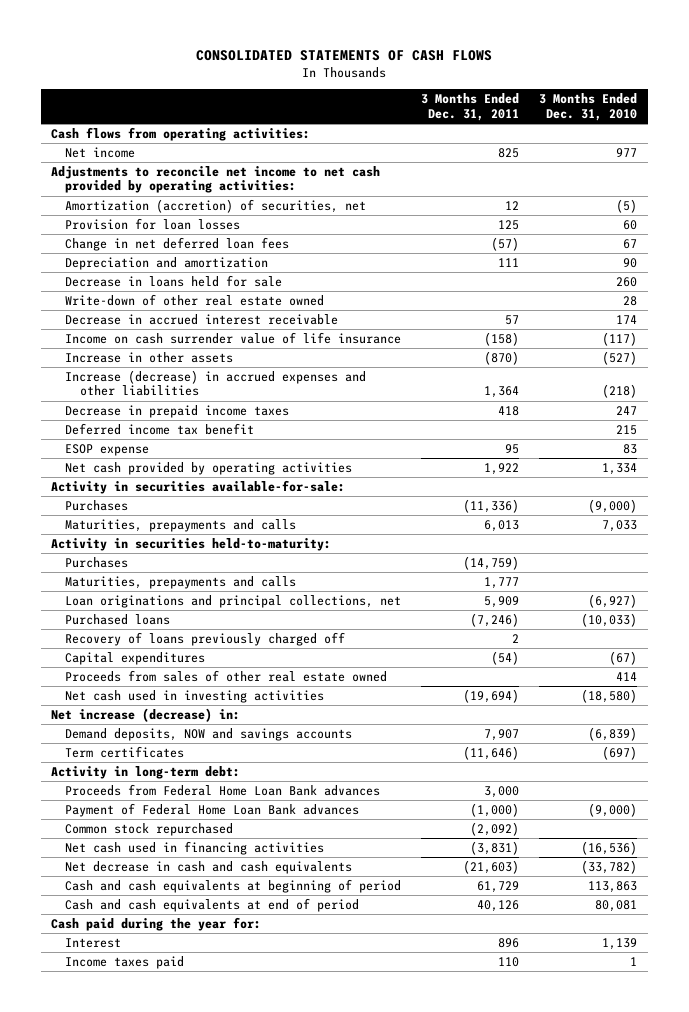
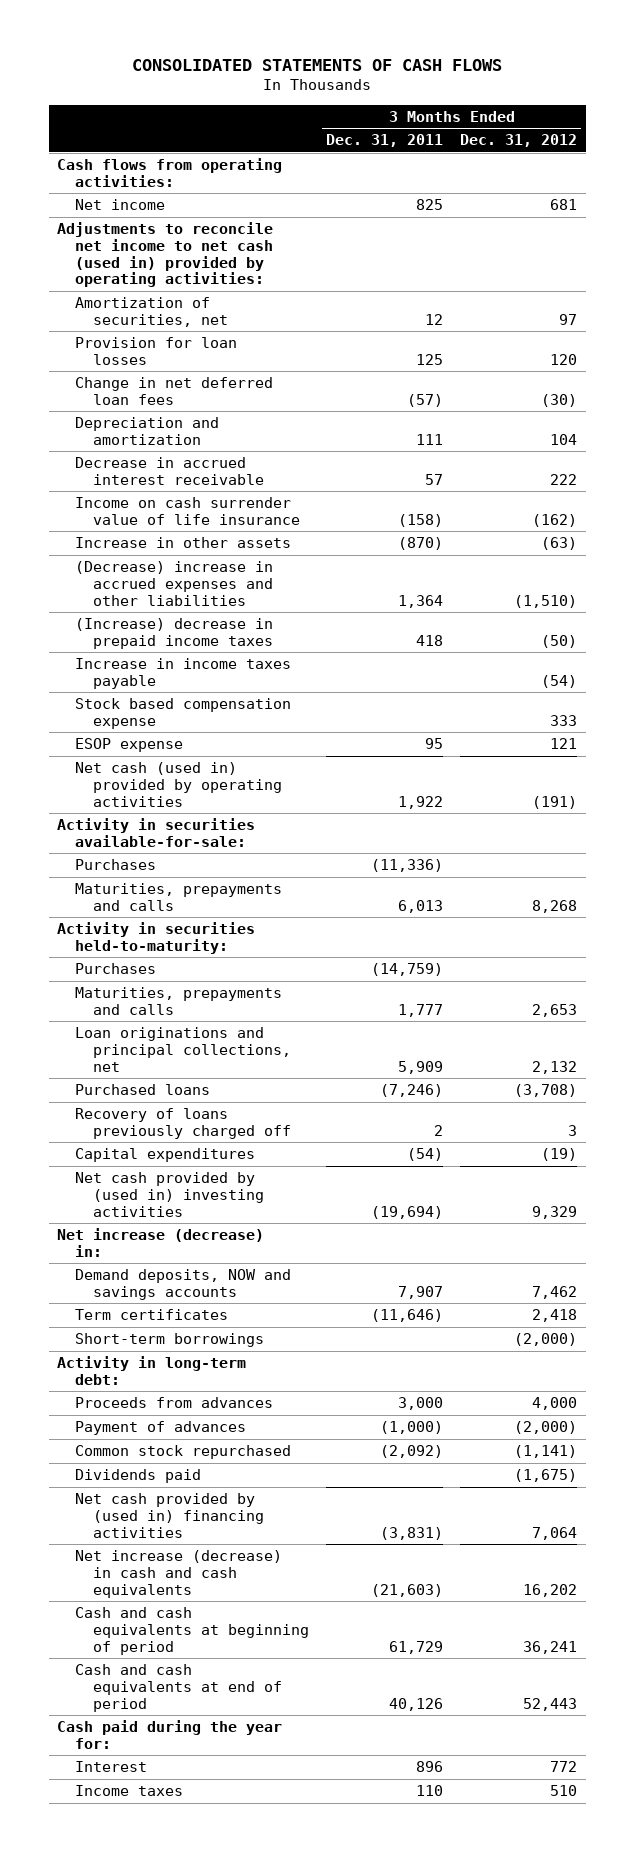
- | 3 Months Ended Dec. 31, 2011 | 3 Months Ended Dec. 31, 2010
+ | 3 Months Ended Dec. 31, 2011 | 3 Months Ended Dec. 31, 2012
- Adjustments to reconcile net income to net cash provided by operating activities:
- Amortization (accretion) of securities, net | 12 | (5)
+ Adjustments to reconcile net income to net cash (used in) provided by operating activities:
+ Amortization of securities, net | 12 | 97
- Decrease in loans held for sale | | 260
- Write-down of other real estate owned | | 28
- Increase (decrease) in accrued expenses and other liabilities | 1,364 | (218)
- Decrease in prepaid income taxes | 418 | 247
- Deferred income tax benefit | | 215
+ (Decrease) increase in accrued expenses and other liabilities | 1,364 | (1,510)
+ (Increase) decrease in prepaid income taxes | 418 | (50)
+ Increase in income taxes payable | | (54)
+ Stock based compensation expense | | 333
- Net cash provided by operating activities | 1,922 | 1,334
+ Net cash (used in) provided by operating activities | 1,922 | (191)
- Proceeds from sales of other real estate owned | | 414
- Net cash used in investing activities | (19,694) | (18,580)
+ Net cash provided by (used in) investing activities | (19,694) | 9,329
+ Short-term borrowings | | (2,000)
- Proceeds from Federal Home Loan Bank advances | 3,000 |
- Payment of Federal Home Loan Bank advances | (1,000) | (9,000)
+ Proceeds from advances | 3,000 | 4,000
+ Payment of advances | (1,000) | (2,000)
- Net cash used in financing activities | (3,831) | (16,536)
- Net decrease in cash and cash equivalents | (21,603) | (33,782)
+ Dividends paid | | (1,675)
+ Net cash provided by (used in) financing activities | (3,831) | 7,064
+ Net increase (decrease) in cash and cash equivalents | (21,603) | 16,202
- Income taxes paid | 110 | 1
+ Income taxes | 110 | 510

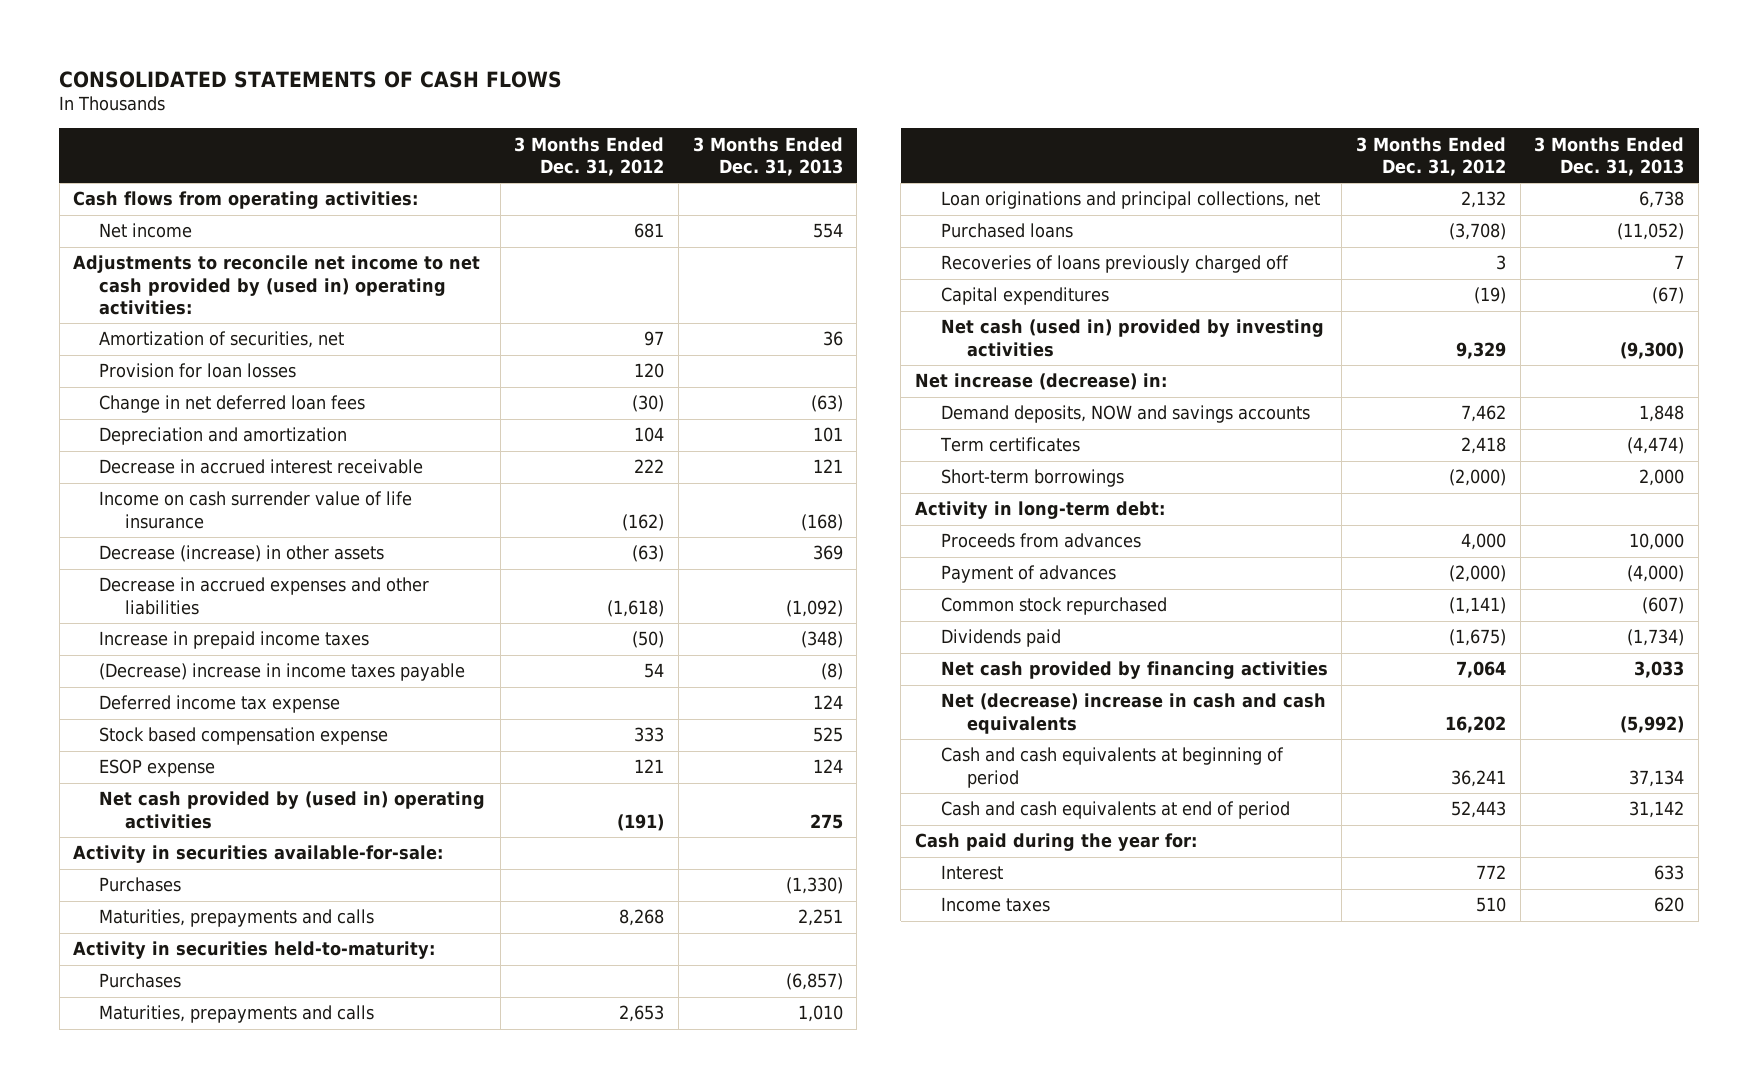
- | 3 Months Ended Dec. 31, 2011 | 3 Months Ended Dec. 31, 2012
+ | 3 Months Ended Dec. 31, 2012 | 3 Months Ended Dec. 31, 2013
- Adjustments to reconcile net income to net cash (used in) provided by operating activities:
+ Adjustments to reconcile net income to net cash provided by (used in) operating activities:
- Increase in other assets | (870) | (63)
- (Decrease) increase in accrued expenses and other liabilities | 1,364 | (1,510)
- (Increase) decrease in prepaid income taxes | 418 | (50)
- Increase in income taxes payable | | (54)
+ Decrease (increase) in other assets | (63) | 369
+ Decrease in accrued expenses and other liabilities | (1,618) | (1,092)
+ Increase in prepaid income taxes | (50) | (348)
+ (Decrease) increase in income taxes payable | 54 | (8)
+ Deferred income tax expense | | 124
- Net cash (used in) provided by operating activities | 1,922 | (191)
+ Net cash provided by (used in) operating activities | (191) | 275
- Recovery of loans previously charged off | 2 | 3
+ Recoveries of loans previously charged off | 3 | 7
- Net cash provided by (used in) investing activities | (19,694) | 9,329
+ Net cash (used in) provided by investing activities | 9,329 | (9,300)
- Net cash provided by (used in) financing activities | (3,831) | 7,064
- Net increase (decrease) in cash and cash equivalents | (21,603) | 16,202
+ Net cash provided by financing activities | 7,064 | 3,033
+ Net (decrease) increase in cash and cash equivalents | 16,202 | (5,992)

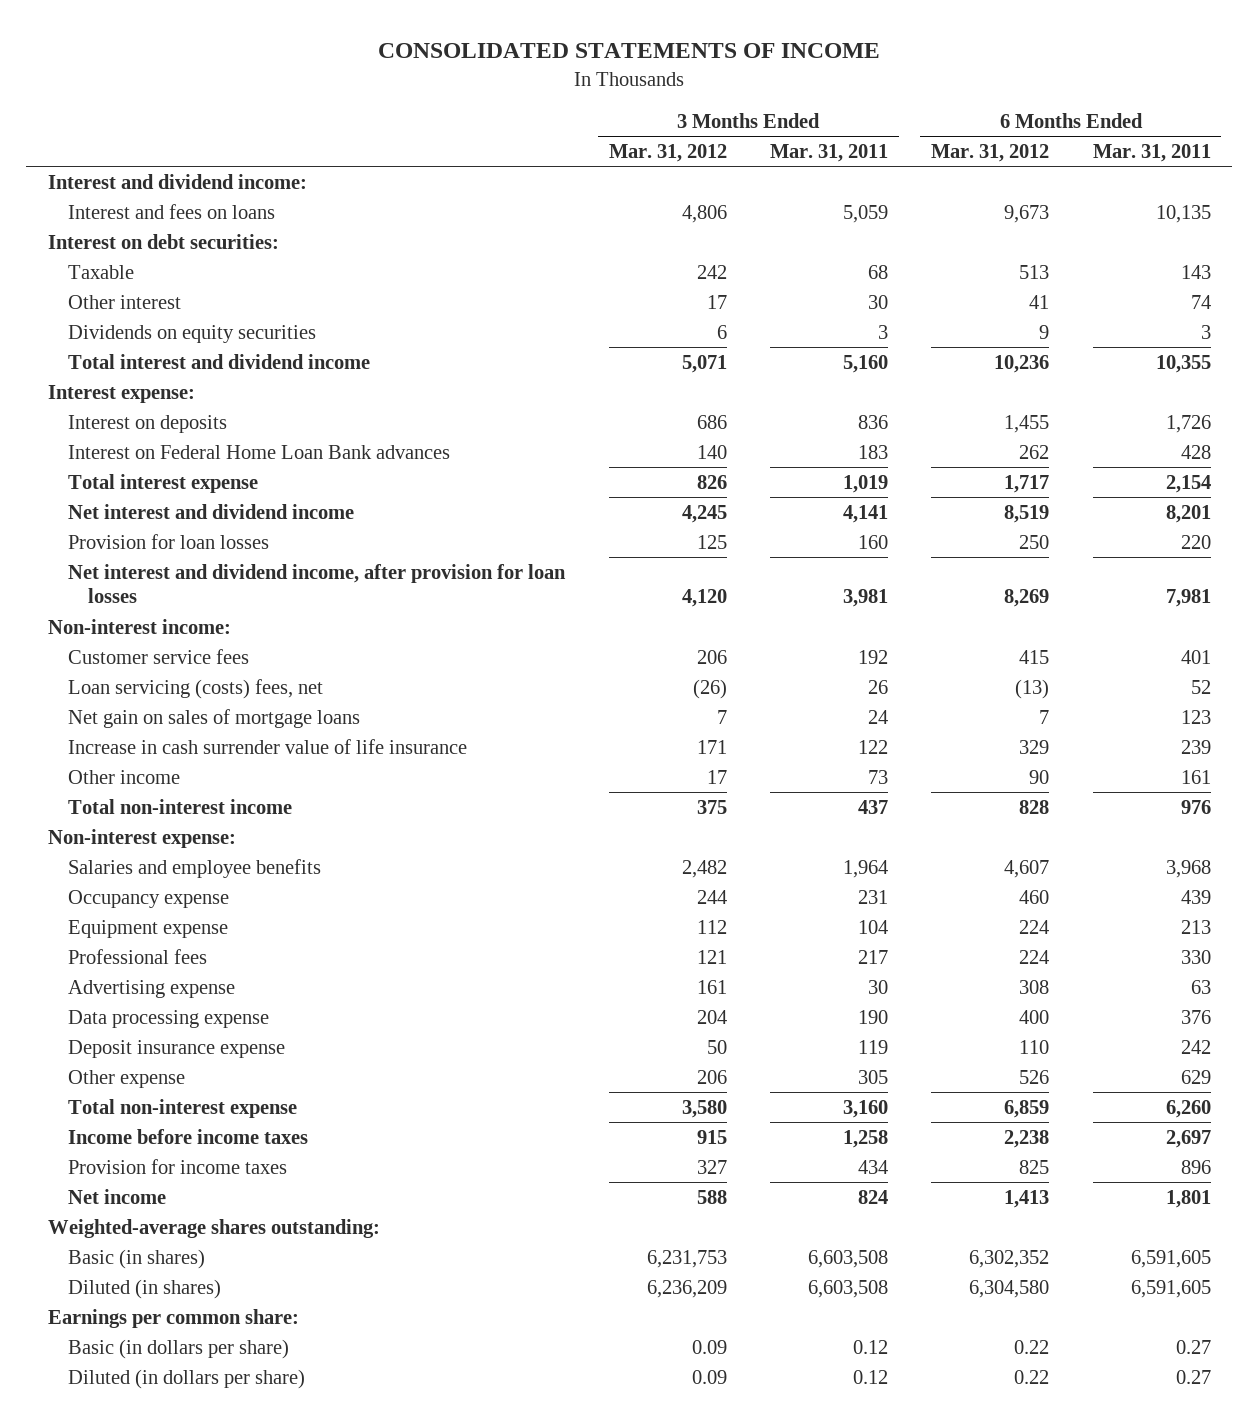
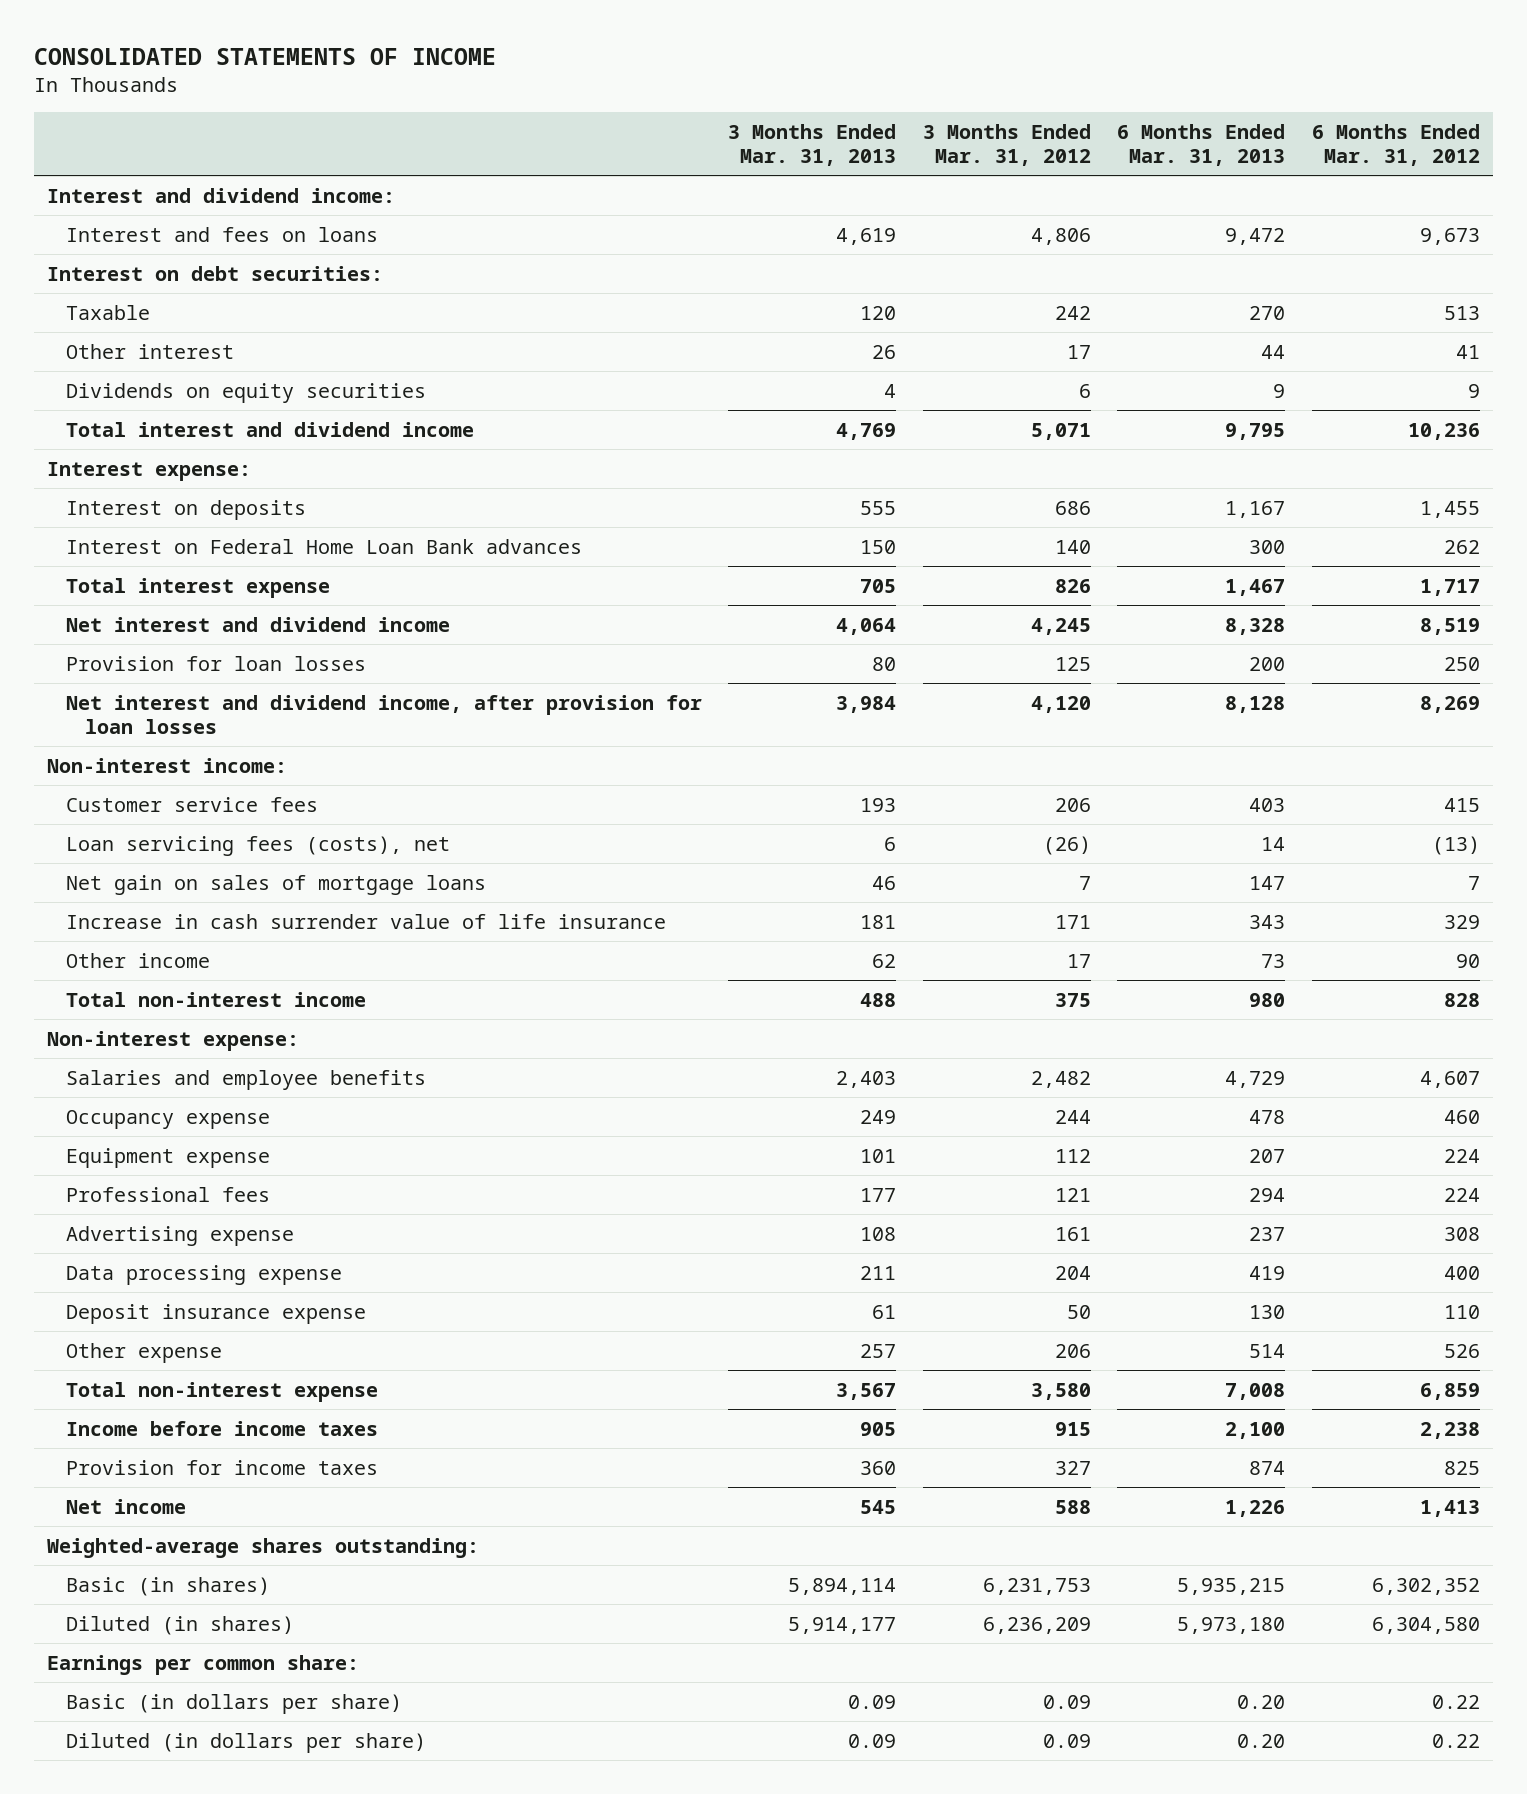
- | 3 Months Ended Mar. 31, 2012 | 3 Months Ended Mar. 31, 2011 | 6 Months Ended Mar. 31, 2012 | 6 Months Ended Mar. 31, 2011
+ | 3 Months Ended Mar. 31, 2013 | 3 Months Ended Mar. 31, 2012 | 6 Months Ended Mar. 31, 2013 | 6 Months Ended Mar. 31, 2012
- Loan servicing (costs) fees, net | (26) | 26 | (13) | 52
+ Loan servicing fees (costs), net | 6 | (26) | 14 | (13)

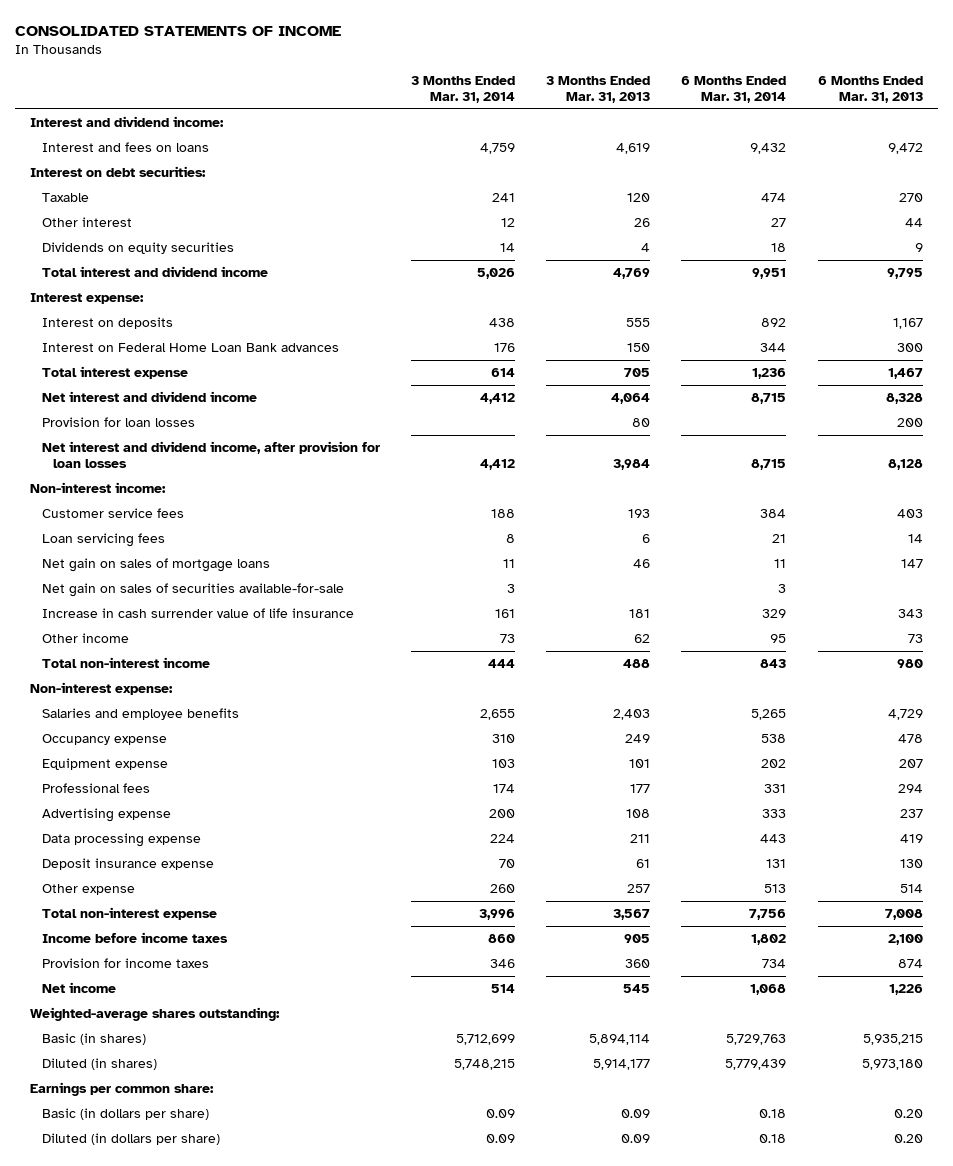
- | 3 Months Ended Mar. 31, 2013 | 3 Months Ended Mar. 31, 2012 | 6 Months Ended Mar. 31, 2013 | 6 Months Ended Mar. 31, 2012
+ | 3 Months Ended Mar. 31, 2014 | 3 Months Ended Mar. 31, 2013 | 6 Months Ended Mar. 31, 2014 | 6 Months Ended Mar. 31, 2013
- Loan servicing fees (costs), net | 6 | (26) | 14 | (13)
+ Loan servicing fees | 8 | 6 | 21 | 14
+ Net gain on sales of securities available-for-sale | 3 | | 3 |

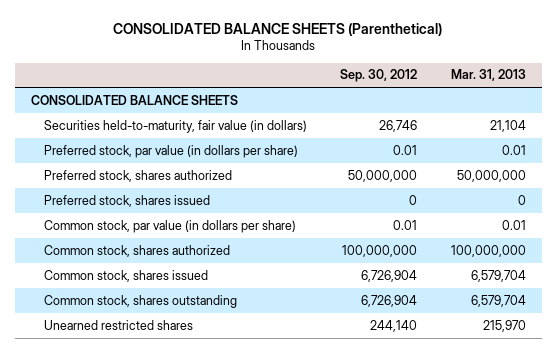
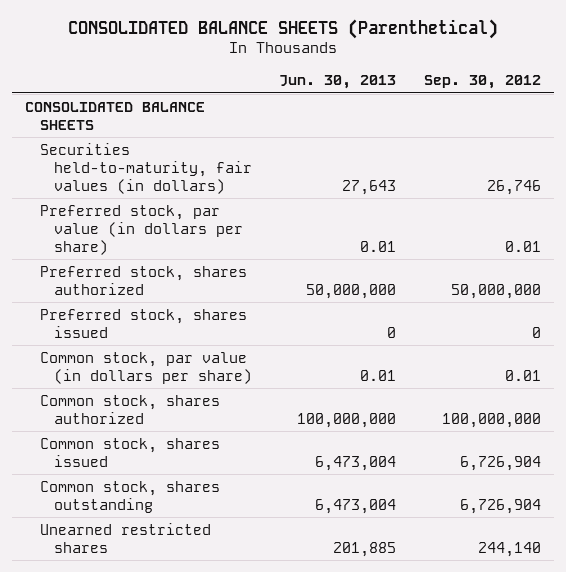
- | Sep. 30, 2012 | Mar. 31, 2013
+ | Jun. 30, 2013 | Sep. 30, 2012
- Securities held-to-maturity, fair value (in dollars) | 26,746 | 21,104
+ Securities held-to-maturity, fair values (in dollars) | 27,643 | 26,746

